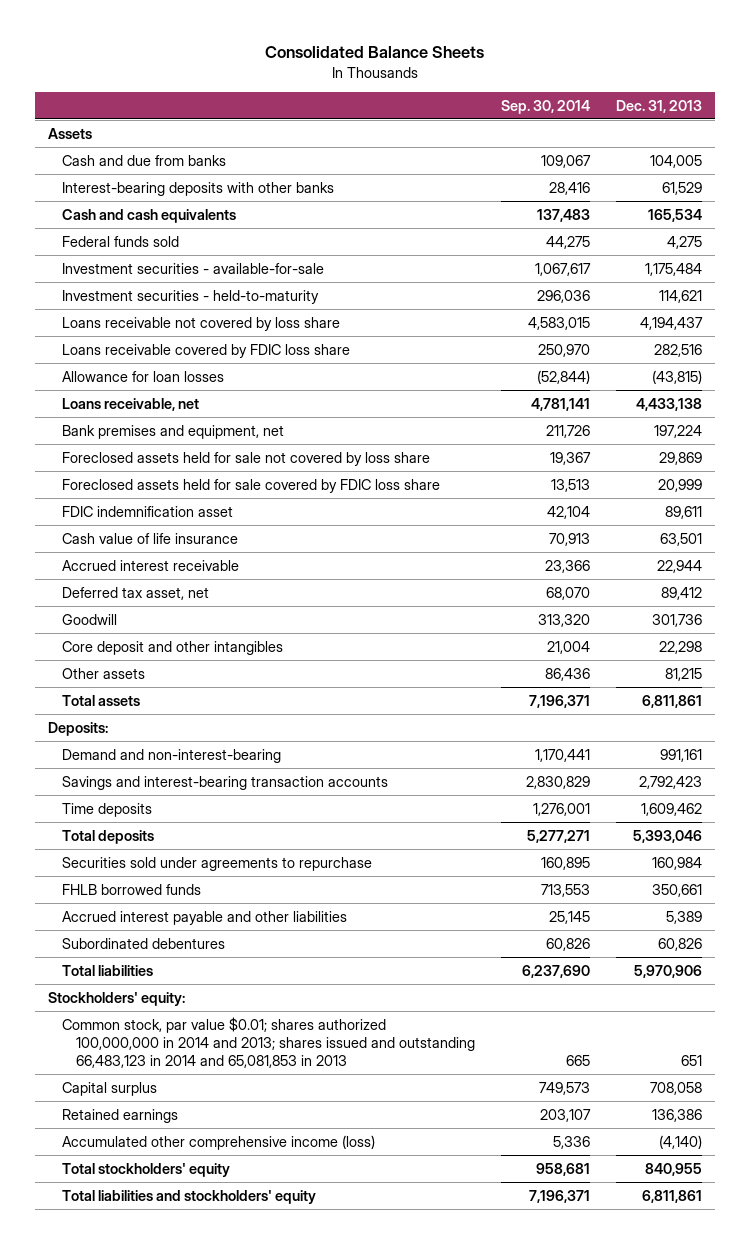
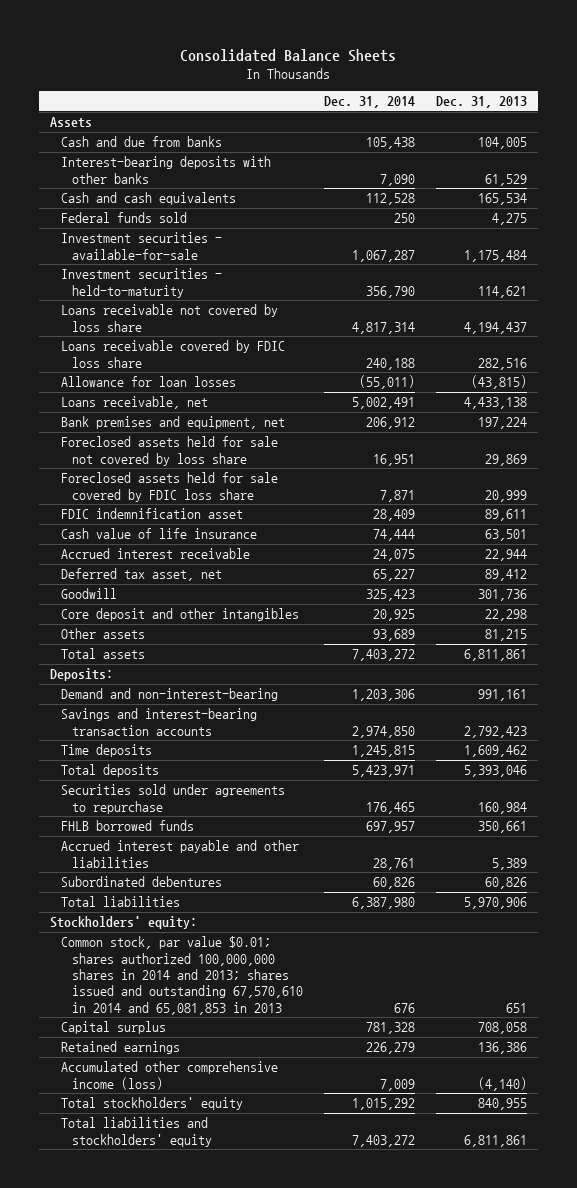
- | Sep. 30, 2014 | Dec. 31, 2013
+ | Dec. 31, 2014 | Dec. 31, 2013
- Common stock, par value $0.01; shares authorized 100,000,000 in 2014 and 2013; shares issued and outstanding 66,483,123 in 2014 and 65,081,853 in 2013 | 665 | 651
+ Common stock, par value $0.01; shares authorized 100,000,000 shares in 2014 and 2013; shares issued and outstanding 67,570,610 in 2014 and 65,081,853 in 2013 | 676 | 651

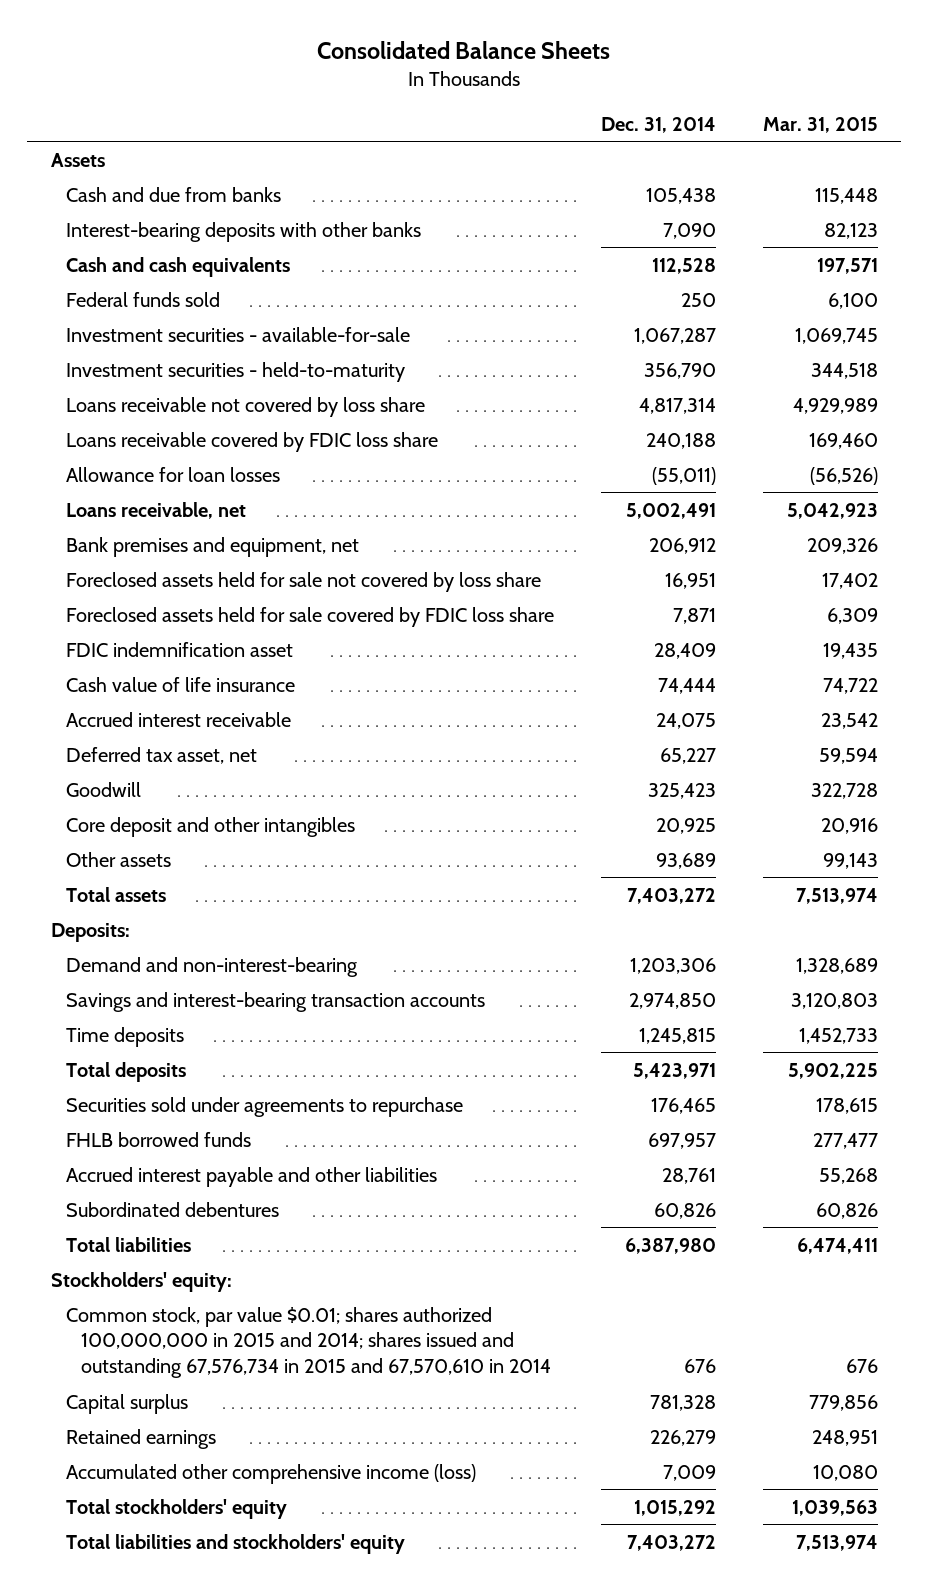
- | Dec. 31, 2014 | Dec. 31, 2013
+ | Dec. 31, 2014 | Mar. 31, 2015
- Common stock, par value $0.01; shares authorized 100,000,000 shares in 2014 and 2013; shares issued and outstanding 67,570,610 in 2014 and 65,081,853 in 2013 | 676 | 651
+ Common stock, par value $0.01; shares authorized 100,000,000 in 2015 and 2014; shares issued and outstanding 67,576,734 in 2015 and 67,570,610 in 2014 | 676 | 676

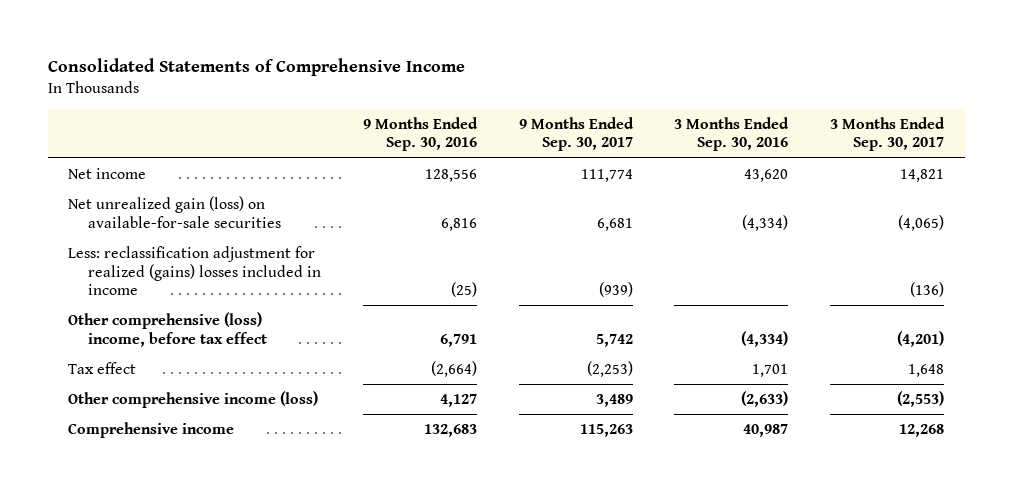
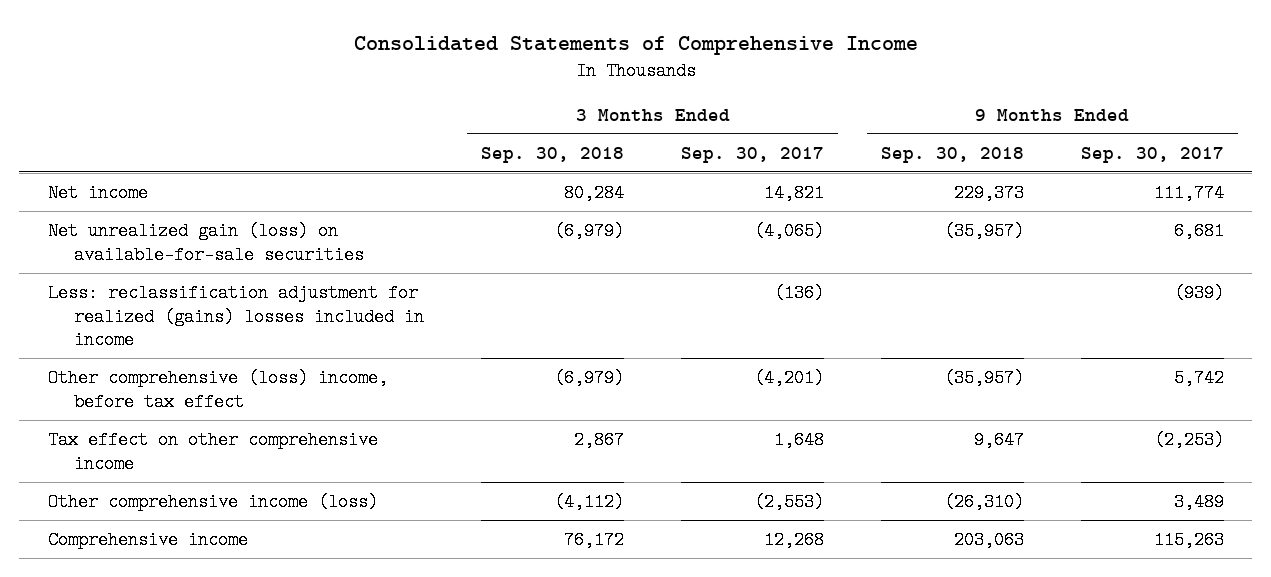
- | 9 Months Ended Sep. 30, 2016 | 9 Months Ended Sep. 30, 2017 | 3 Months Ended Sep. 30, 2016 | 3 Months Ended Sep. 30, 2017
+ | 3 Months Ended Sep. 30, 2018 | 3 Months Ended Sep. 30, 2017 | 9 Months Ended Sep. 30, 2018 | 9 Months Ended Sep. 30, 2017
- Tax effect | (2,664) | (2,253) | 1,701 | 1,648
+ Tax effect on other comprehensive income | 2,867 | 1,648 | 9,647 | (2,253)

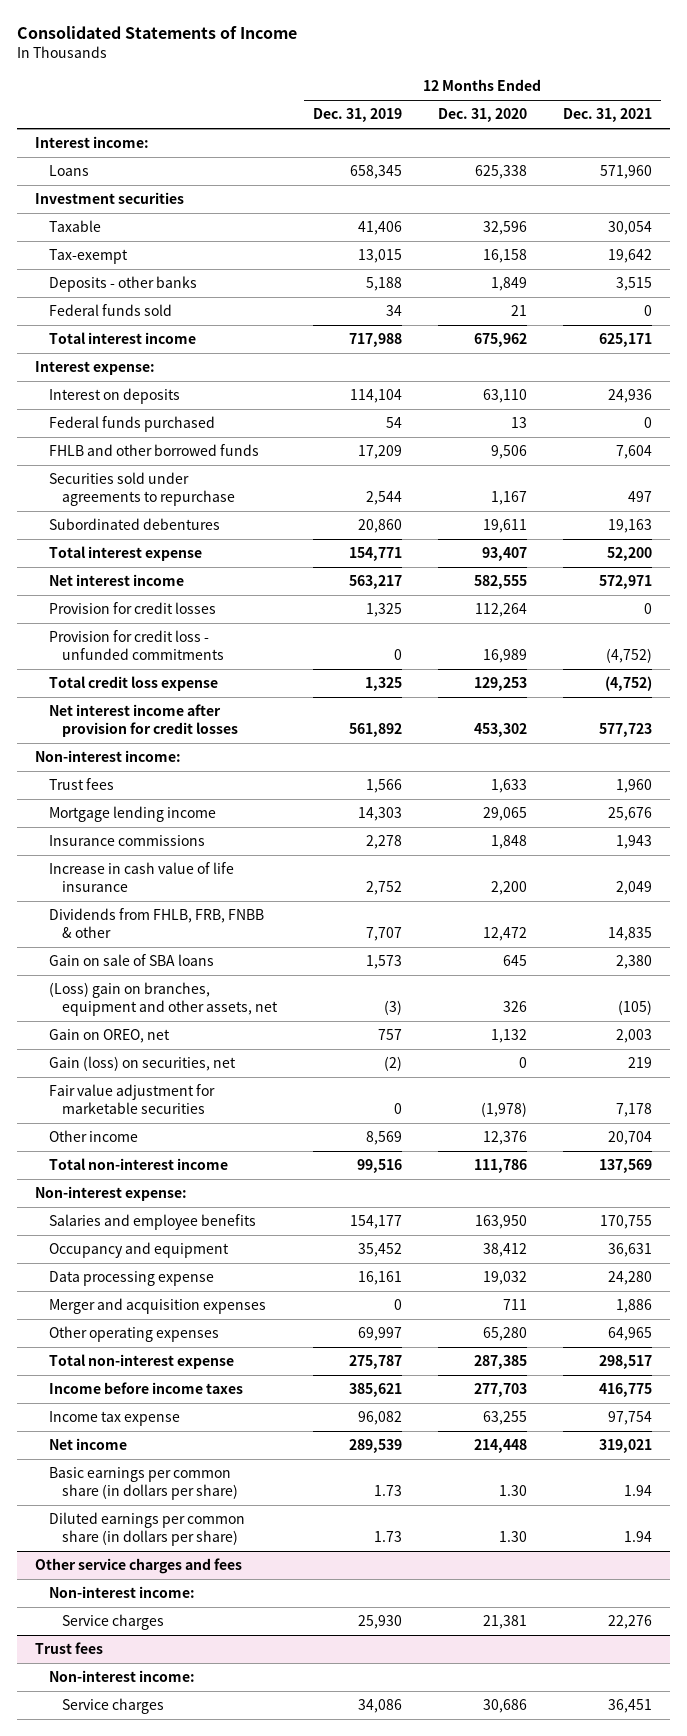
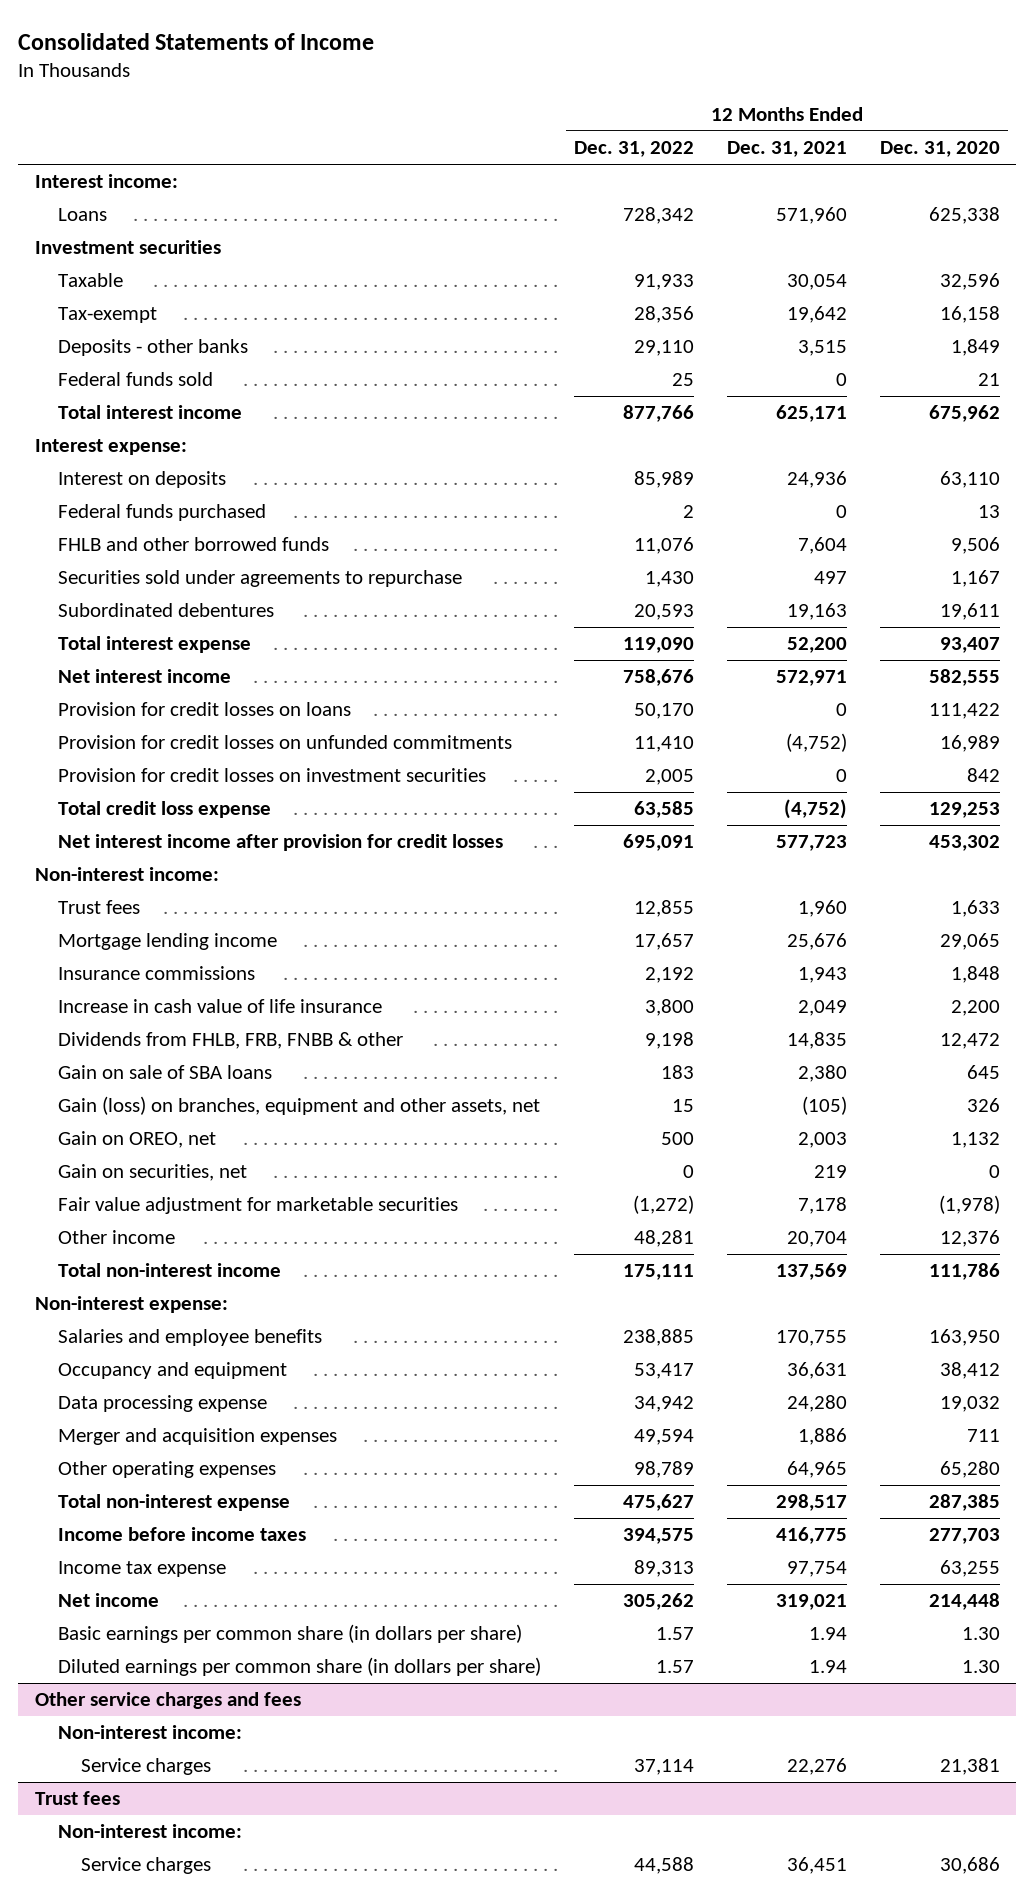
- | 12 Months Ended Dec. 31, 2019 | 12 Months Ended Dec. 31, 2020 | 12 Months Ended Dec. 31, 2021
+ | 12 Months Ended Dec. 31, 2022 | 12 Months Ended Dec. 31, 2021 | 12 Months Ended Dec. 31, 2020
- Provision for credit losses | 1,325 | 112,264 | 0
- Provision for credit loss - unfunded commitments | 0 | 16,989 | (4,752)
+ Provision for credit losses on loans | 50,170 | 0 | 111,422
+ Provision for credit losses on unfunded commitments | 11,410 | (4,752) | 16,989
+ Provision for credit losses on investment securities | 2,005 | 0 | 842
- (Loss) gain on branches, equipment and other assets, net | (3) | 326 | (105)
+ Gain (loss) on branches, equipment and other assets, net | 15 | (105) | 326
- Gain (loss) on securities, net | (2) | 0 | 219
+ Gain on securities, net | 0 | 219 | 0

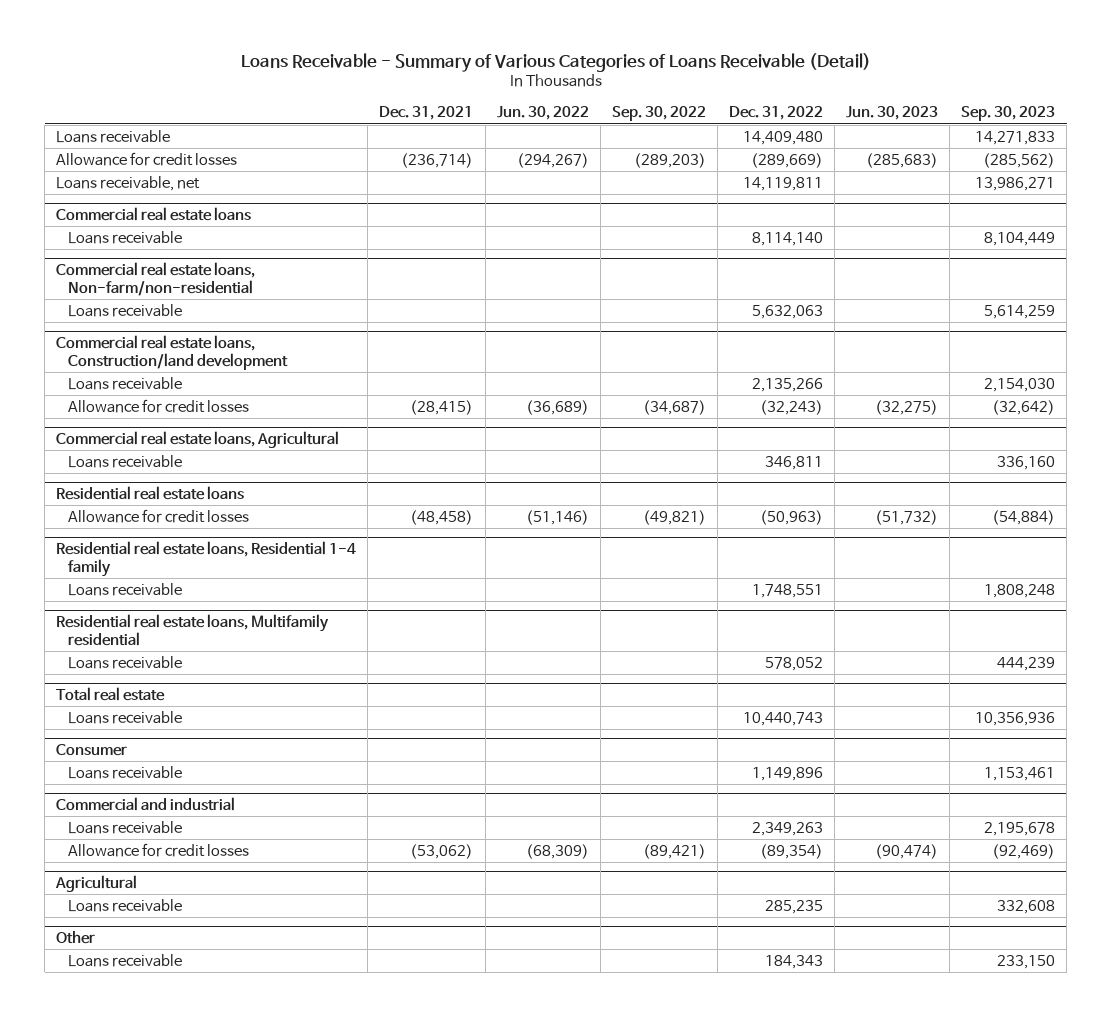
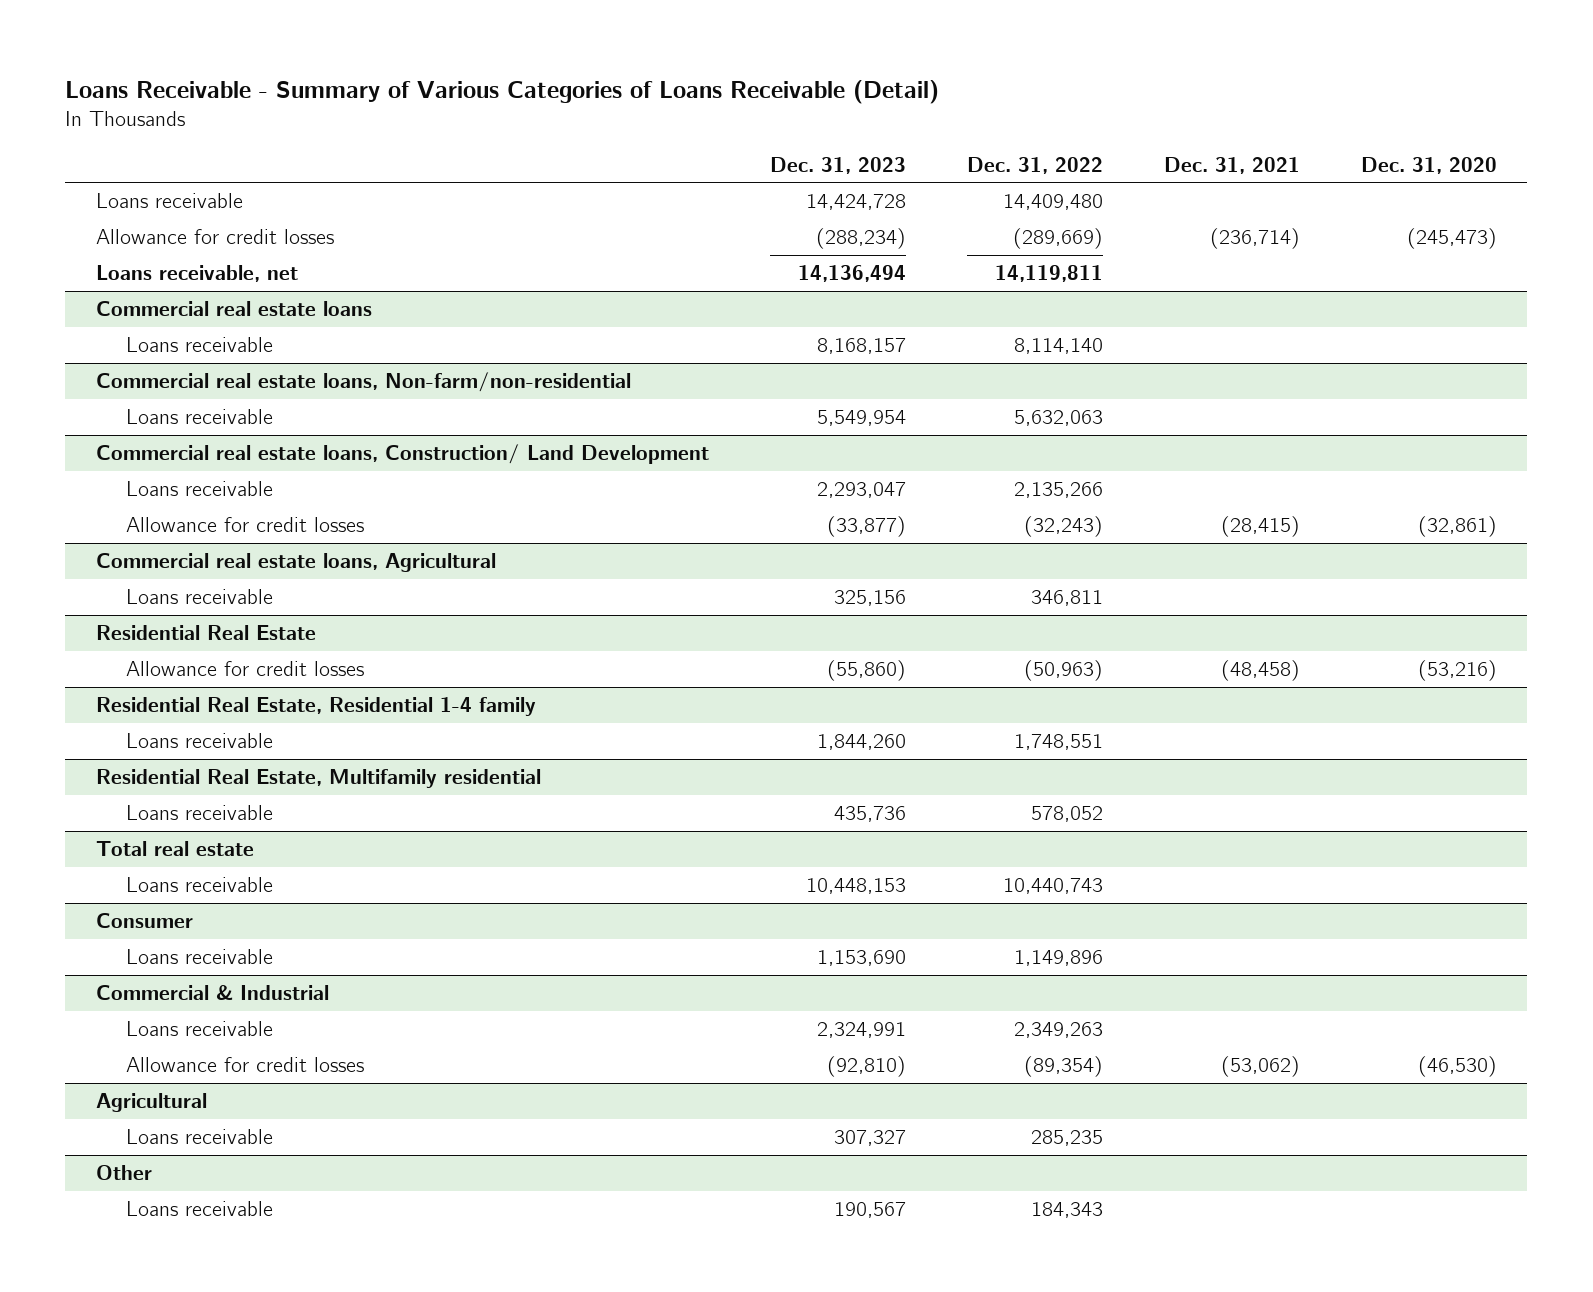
- | Dec. 31, 2021 | Jun. 30, 2022 | Sep. 30, 2022 | Dec. 31, 2022 | Jun. 30, 2023 | Sep. 30, 2023
+ | Dec. 31, 2023 | Dec. 31, 2022 | Dec. 31, 2021 | Dec. 31, 2020
- Commercial real estate loans, Construction/land development
+ Commercial real estate loans, Construction/ Land Development
- Residential real estate loans
+ Residential Real Estate
- Residential real estate loans, Residential 1-4 family
+ Residential Real Estate, Residential 1-4 family
- Residential real estate loans, Multifamily residential
+ Residential Real Estate, Multifamily residential
- Commercial and industrial
+ Commercial & Industrial

